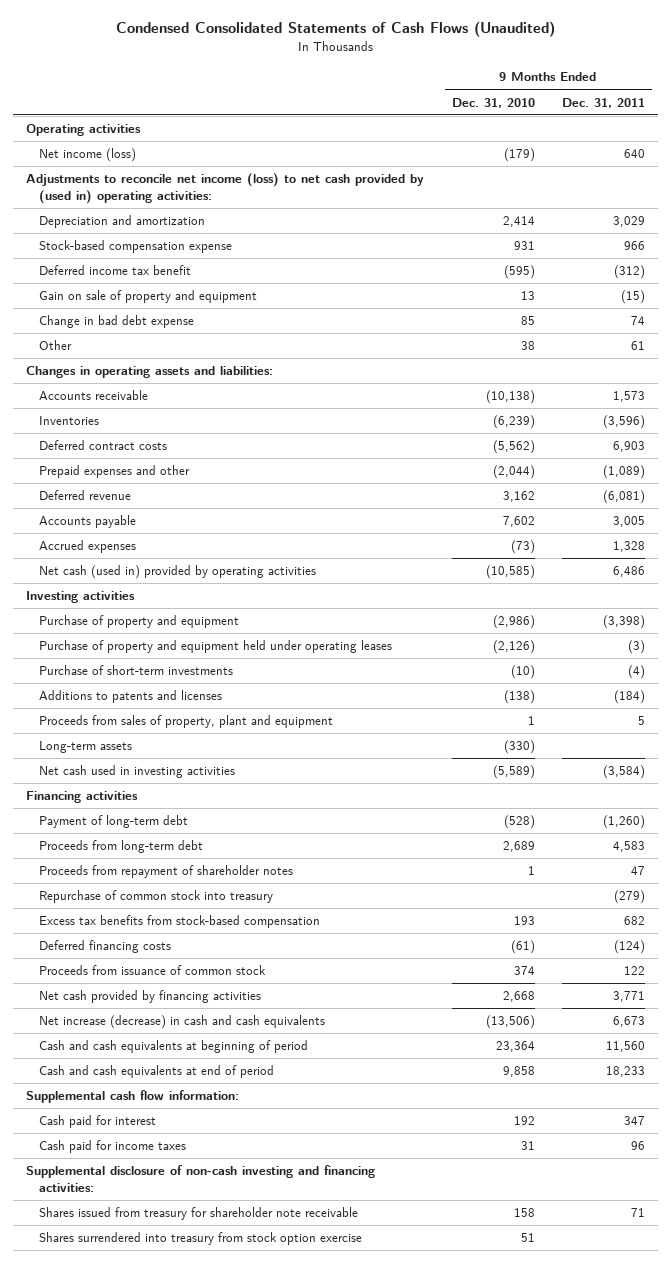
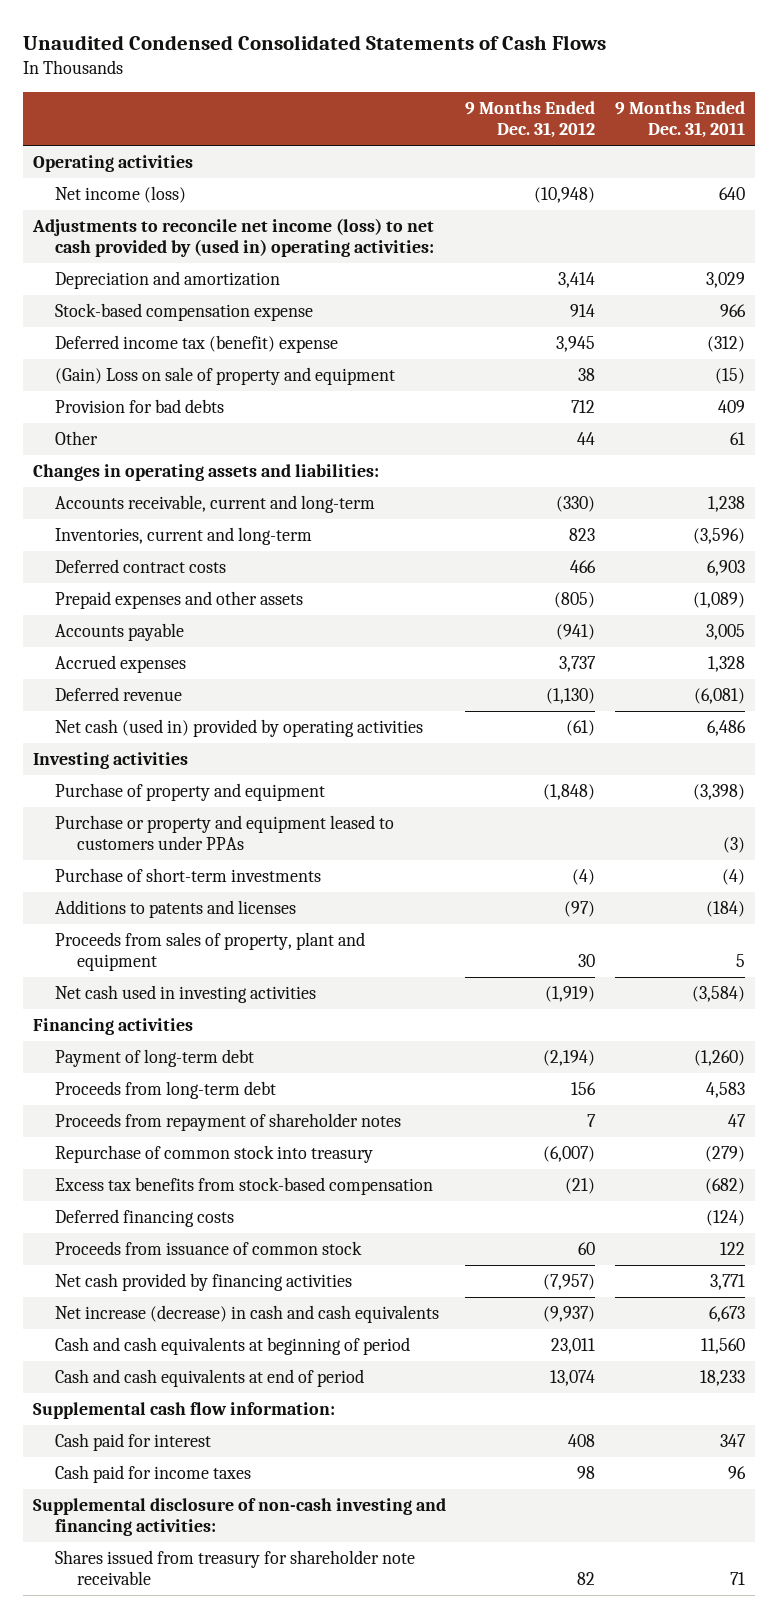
- Condensed Consolidated Statements of Cash Flows (Unaudited)
+ Unaudited Condensed Consolidated Statements of Cash Flows
- | 9 Months Ended Dec. 31, 2010 | 9 Months Ended Dec. 31, 2011
+ | 9 Months Ended Dec. 31, 2012 | 9 Months Ended Dec. 31, 2011
- Deferred income tax benefit | (595) | (312)
- Gain on sale of property and equipment | 13 | (15)
- Change in bad debt expense | 85 | 74
+ Deferred income tax (benefit) expense | 3,945 | (312)
+ (Gain) Loss on sale of property and equipment | 38 | (15)
+ Provision for bad debts | 712 | 409
- Accounts receivable | (10,138) | 1,573
- Inventories | (6,239) | (3,596)
+ Accounts receivable, current and long-term | (330) | 1,238
+ Inventories, current and long-term | 823 | (3,596)
- Prepaid expenses and other | (2,044) | (1,089)
+ Prepaid expenses and other assets | (805) | (1,089)
moved down: Deferred revenue | (1,130) | (6,081)
- Purchase of property and equipment held under operating leases | (2,126) | (3)
+ Purchase or property and equipment leased to customers under PPAs | | (3)
- Long-term assets | (330) |
- Excess tax benefits from stock-based compensation | 193 | 682
+ Excess tax benefits from stock-based compensation | (21) | (682)
- Shares surrendered into treasury from stock option exercise | 51 |

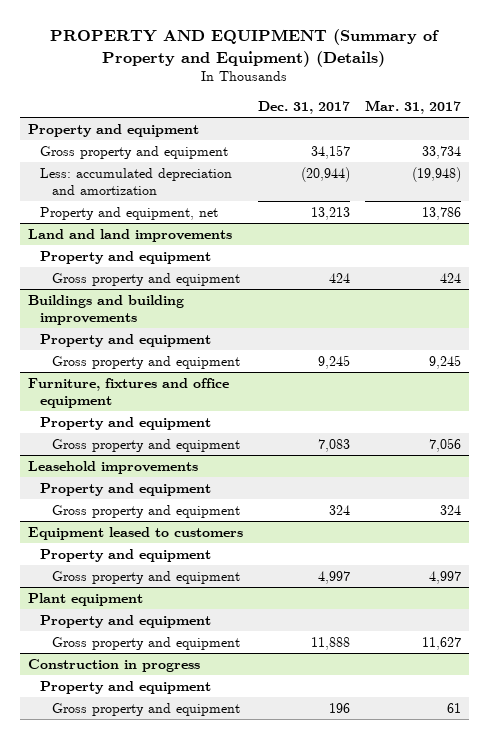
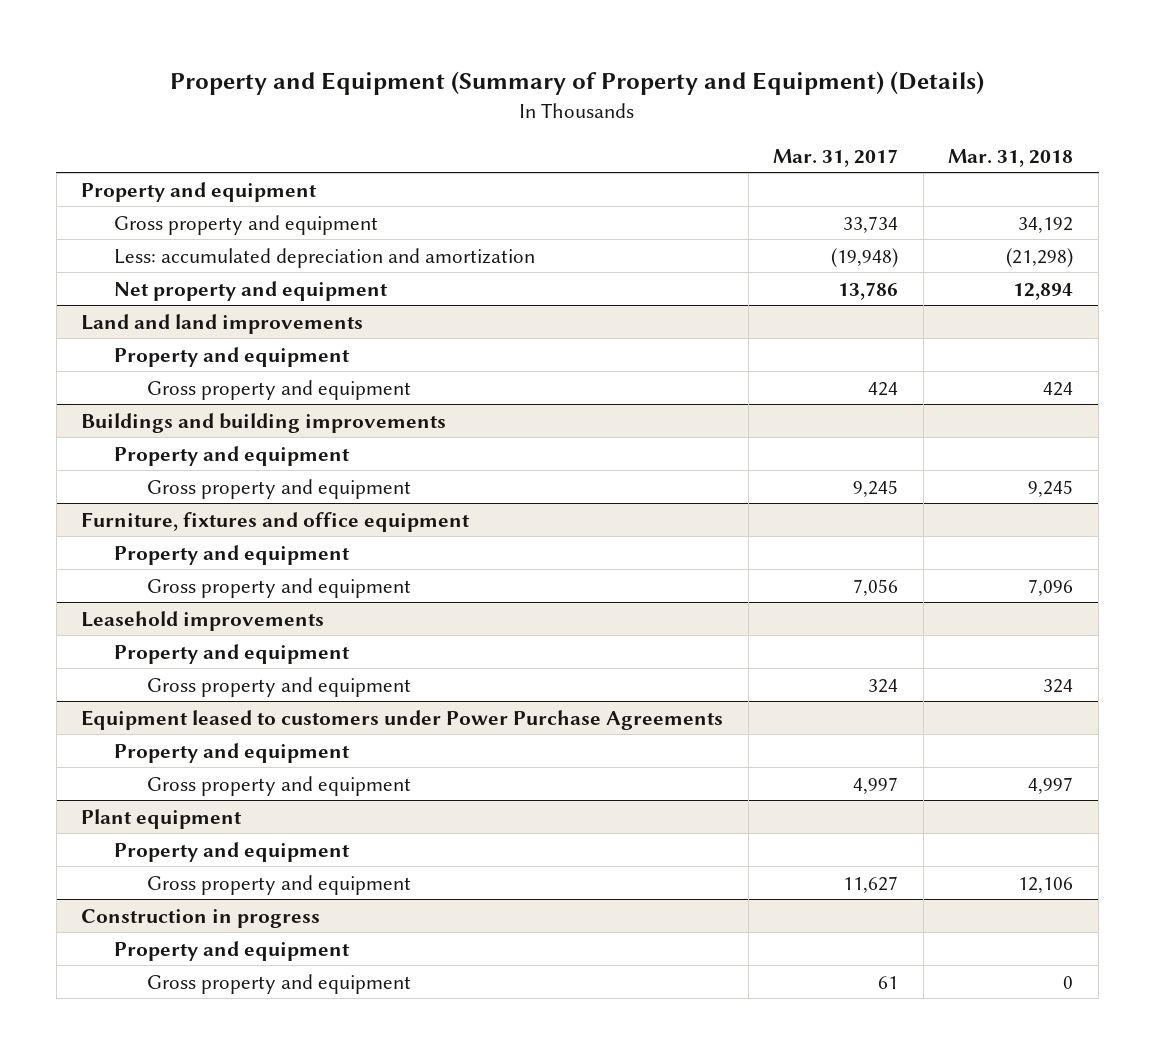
- PROPERTY AND EQUIPMENT (Summary of Property and Equipment) (Details)
+ Property and Equipment (Summary of Property and Equipment) (Details)
- | Dec. 31, 2017 | Mar. 31, 2017
+ | Mar. 31, 2017 | Mar. 31, 2018
- Property and equipment, net | 13,213 | 13,786
+ Net property and equipment | 13,786 | 12,894
- Equipment leased to customers
+ Equipment leased to customers under Power Purchase Agreements

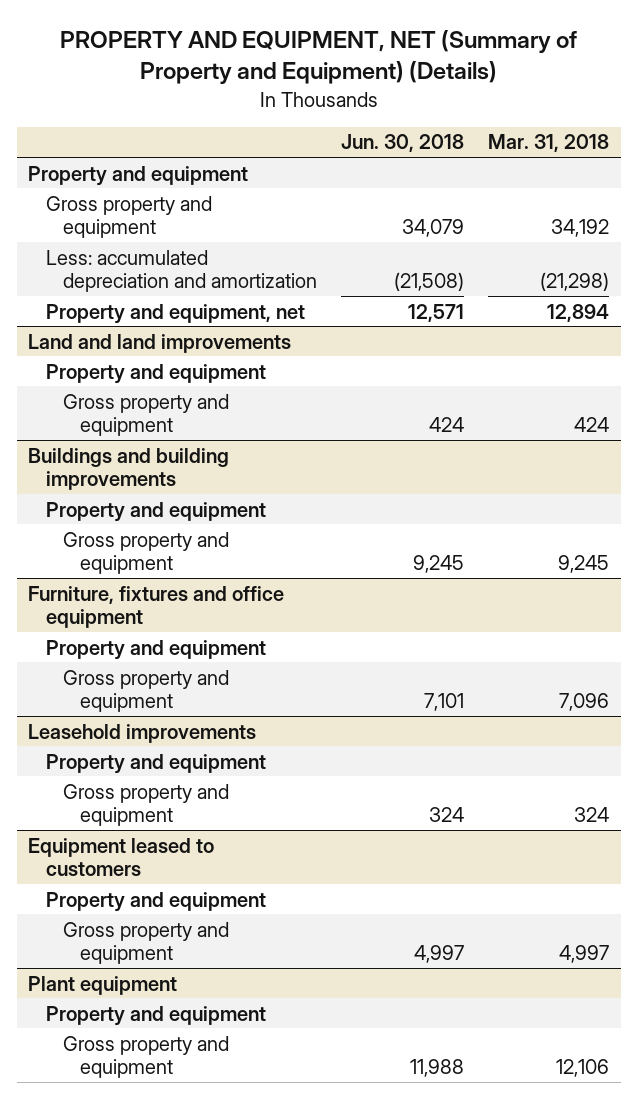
- Property and Equipment (Summary of Property and Equipment) (Details)
+ PROPERTY AND EQUIPMENT, NET (Summary of Property and Equipment) (Details)
- | Mar. 31, 2017 | Mar. 31, 2018
+ | Jun. 30, 2018 | Mar. 31, 2018
- Net property and equipment | 13,786 | 12,894
+ Property and equipment, net | 12,571 | 12,894
- Equipment leased to customers under Power Purchase Agreements
+ Equipment leased to customers
- Construction in progress
- Property and equipment
- Gross property and equipment | 61 | 0

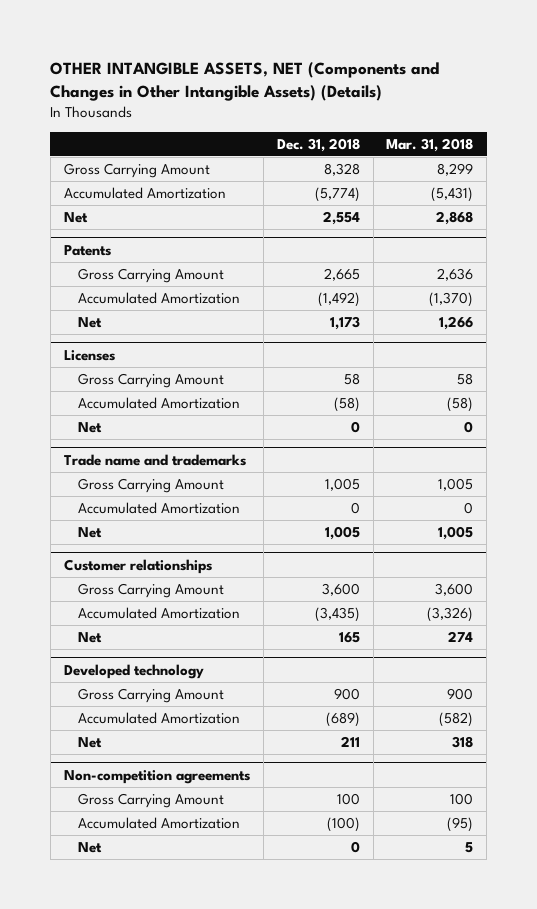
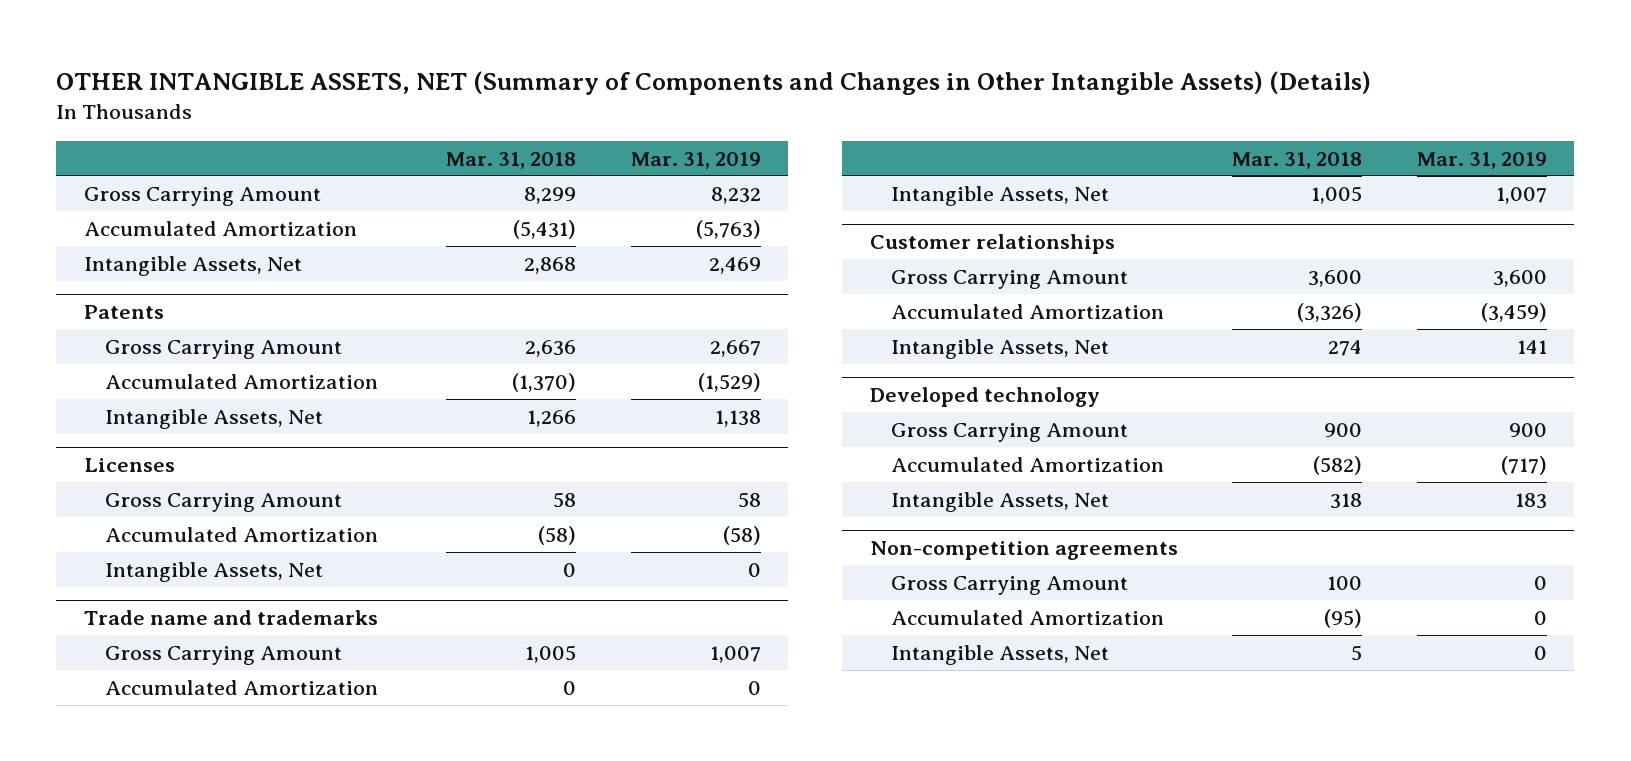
- OTHER INTANGIBLE ASSETS, NET (Components and Changes in Other Intangible Assets) (Details)
+ OTHER INTANGIBLE ASSETS, NET (Summary of Components and Changes in Other Intangible Assets) (Details)
- | Dec. 31, 2018 | Mar. 31, 2018
+ | Mar. 31, 2018 | Mar. 31, 2019
- Net | 2,554 | 2,868
+ Intangible Assets, Net | 2,868 | 2,469
@ Patents
- Net | 1,173 | 1,266
+ Intangible Assets, Net | 1,266 | 1,138
@ Licenses
- Net | 0 | 0
+ Intangible Assets, Net | 0 | 0
@ Trade name and trademarks
- Net | 1,005 | 1,005
+ Intangible Assets, Net | 1,005 | 1,007
@ Customer relationships
- Net | 165 | 274
+ Intangible Assets, Net | 274 | 141
@ Developed technology
- Net | 211 | 318
+ Intangible Assets, Net | 318 | 183
@ Non-competition agreements
- Net | 0 | 5
+ Intangible Assets, Net | 5 | 0

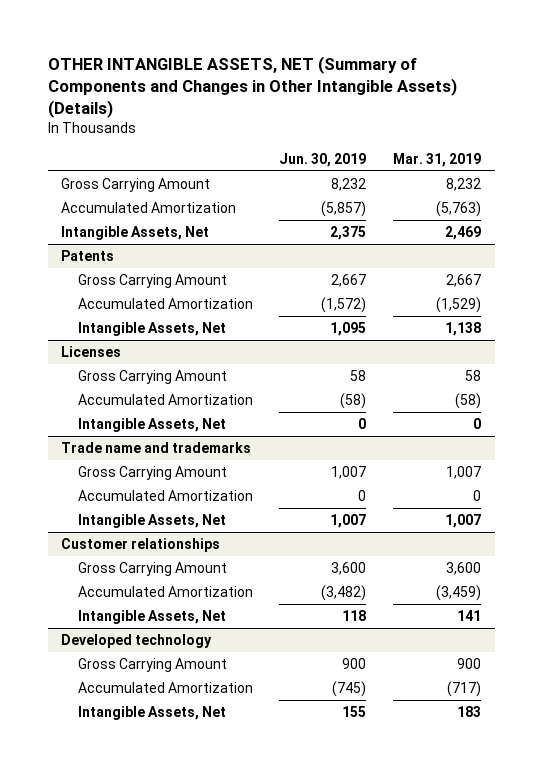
- | Mar. 31, 2018 | Mar. 31, 2019
+ | Jun. 30, 2019 | Mar. 31, 2019
- Non-competition agreements
- Gross Carrying Amount | 100 | 0
- Accumulated Amortization | (95) | 0
- Intangible Assets, Net | 5 | 0

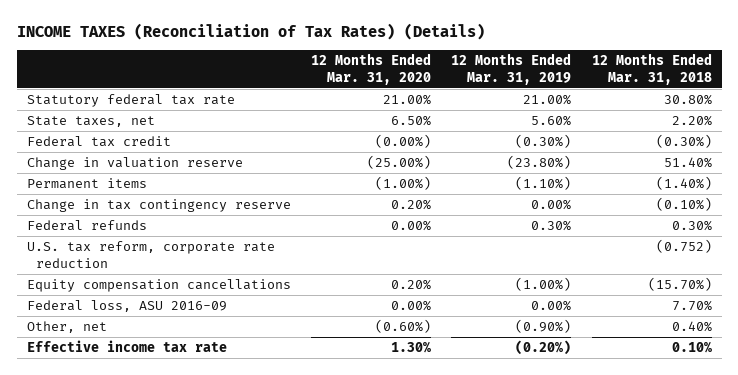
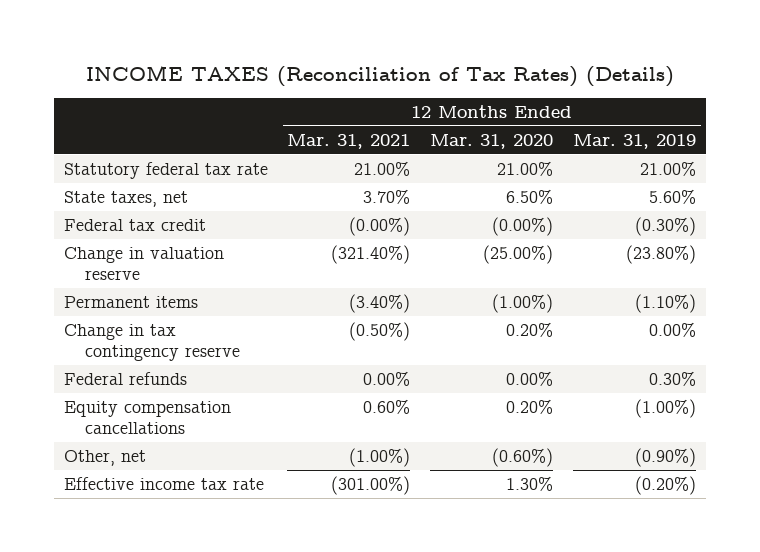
- | 12 Months Ended Mar. 31, 2020 | 12 Months Ended Mar. 31, 2019 | 12 Months Ended Mar. 31, 2018
+ | 12 Months Ended Mar. 31, 2021 | 12 Months Ended Mar. 31, 2020 | 12 Months Ended Mar. 31, 2019
- U.S. tax reform, corporate rate reduction | | | (0.752)
- Federal loss, ASU 2016-09 | 0.00% | 0.00% | 7.70%

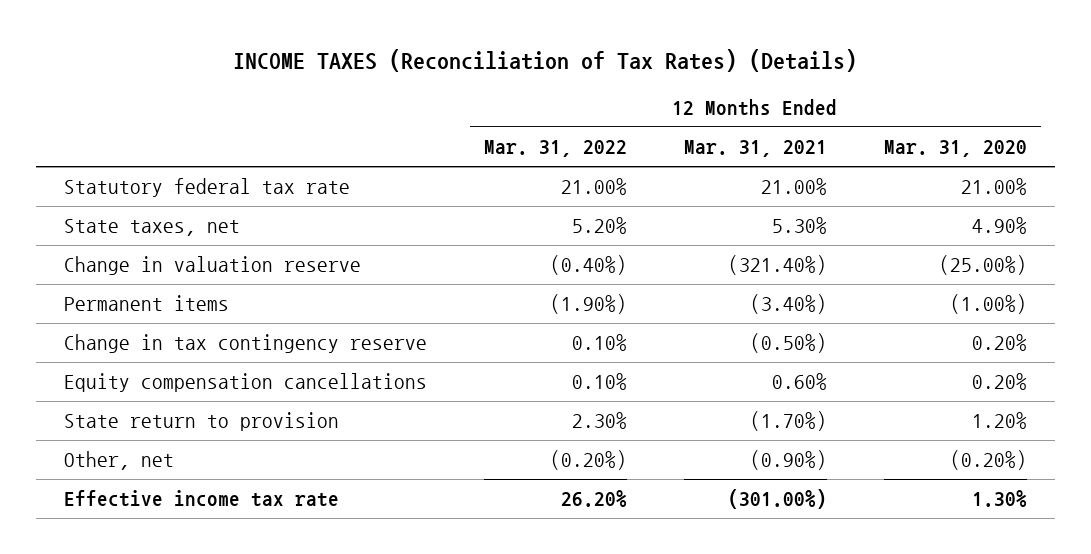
- | 12 Months Ended Mar. 31, 2021 | 12 Months Ended Mar. 31, 2020 | 12 Months Ended Mar. 31, 2019
+ | 12 Months Ended Mar. 31, 2022 | 12 Months Ended Mar. 31, 2021 | 12 Months Ended Mar. 31, 2020
- State taxes, net | 3.70% | 6.50% | 5.60%
- Federal tax credit | (0.00%) | (0.00%) | (0.30%)
+ State taxes, net | 5.20% | 5.30% | 4.90%
- Federal refunds | 0.00% | 0.00% | 0.30%
- Other, net | (1.00%) | (0.60%) | (0.90%)
+ State return to provision | 2.30% | (1.70%) | 1.20%
+ Other, net | (0.20%) | (0.90%) | (0.20%)

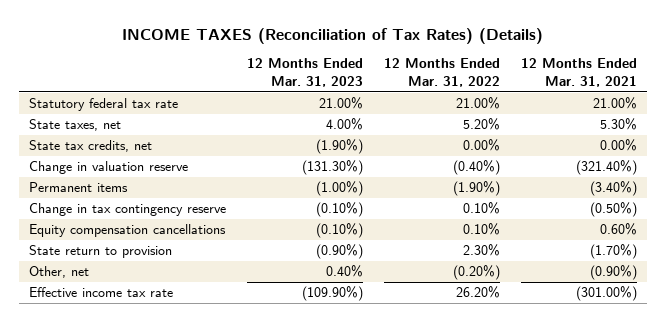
- | 12 Months Ended Mar. 31, 2022 | 12 Months Ended Mar. 31, 2021 | 12 Months Ended Mar. 31, 2020
+ | 12 Months Ended Mar. 31, 2023 | 12 Months Ended Mar. 31, 2022 | 12 Months Ended Mar. 31, 2021
+ State tax credits, net | (1.90%) | 0.00% | 0.00%

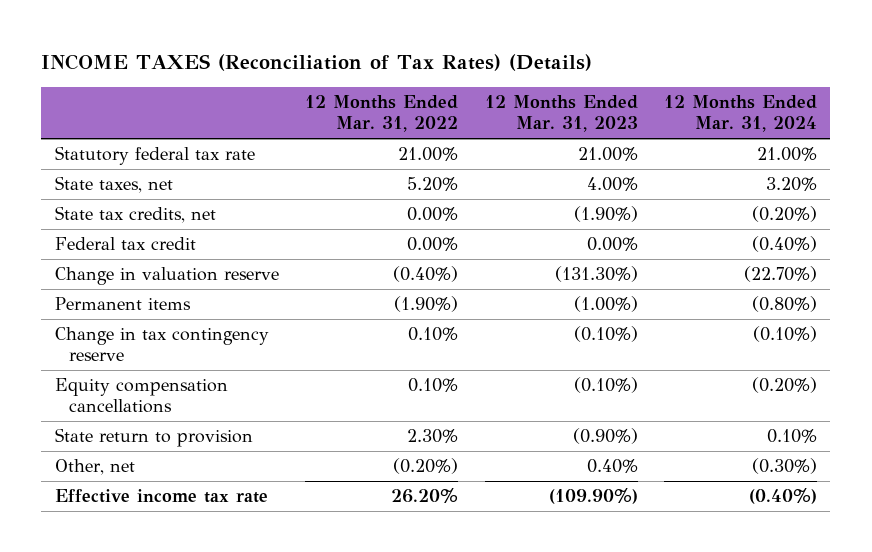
- | 12 Months Ended Mar. 31, 2023 | 12 Months Ended Mar. 31, 2022 | 12 Months Ended Mar. 31, 2021
+ | 12 Months Ended Mar. 31, 2022 | 12 Months Ended Mar. 31, 2023 | 12 Months Ended Mar. 31, 2024
+ Federal tax credit | 0.00% | 0.00% | (0.40%)

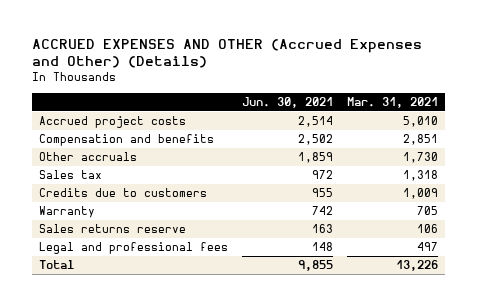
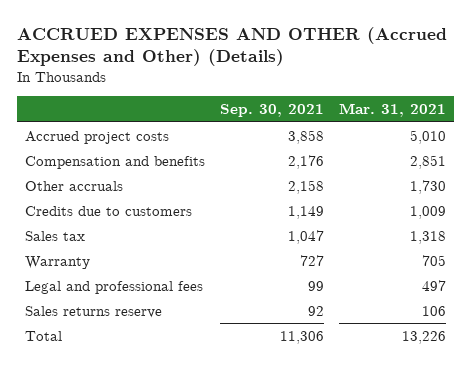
- | Jun. 30, 2021 | Mar. 31, 2021
+ | Sep. 30, 2021 | Mar. 31, 2021
moved down: Sales tax | 1,047 | 1,318
moved down: Sales returns reserve | 92 | 106

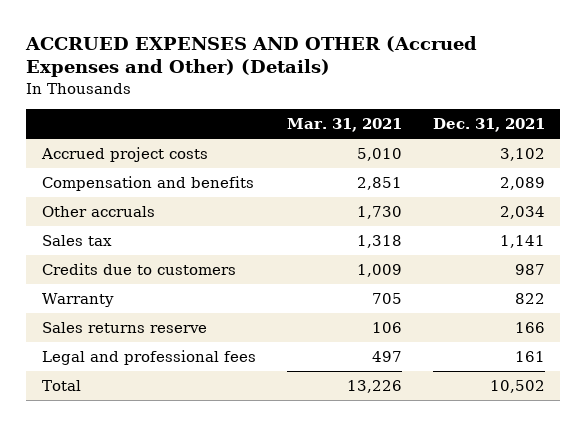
- | Sep. 30, 2021 | Mar. 31, 2021
+ | Mar. 31, 2021 | Dec. 31, 2021
moved down: Credits due to customers | 1,009 | 987
moved down: Legal and professional fees | 497 | 161

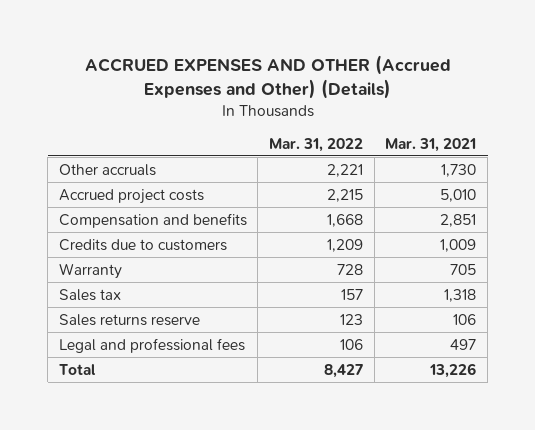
- | Mar. 31, 2021 | Dec. 31, 2021
+ | Mar. 31, 2022 | Mar. 31, 2021
moved up: Other accruals | 2,221 | 1,730
moved down: Sales tax | 157 | 1,318

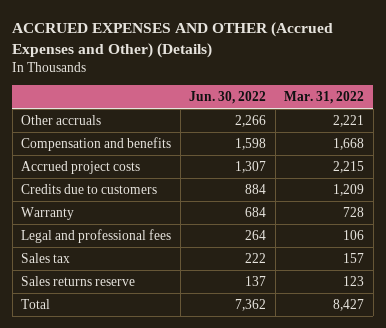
- | Mar. 31, 2022 | Mar. 31, 2021
+ | Jun. 30, 2022 | Mar. 31, 2022
moved down: Accrued project costs | 1,307 | 2,215
moved up: Legal and professional fees | 264 | 106

